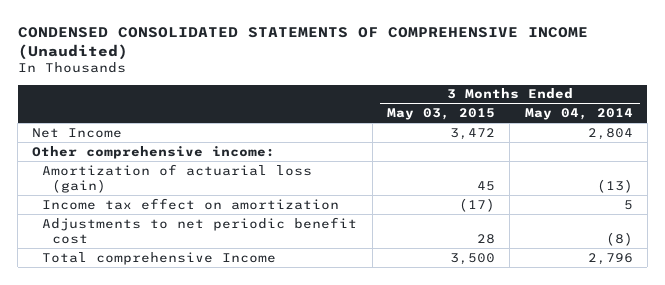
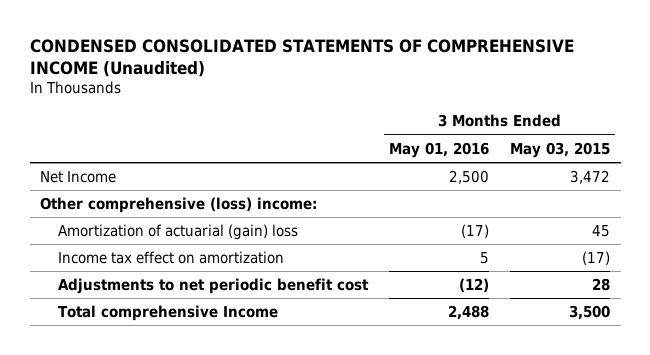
- | 3 Months Ended May 03, 2015 | 3 Months Ended May 04, 2014
+ | 3 Months Ended May 01, 2016 | 3 Months Ended May 03, 2015
- Other comprehensive income:
- Amortization of actuarial loss (gain) | 45 | (13)
+ Other comprehensive (loss) income:
+ Amortization of actuarial (gain) loss | (17) | 45

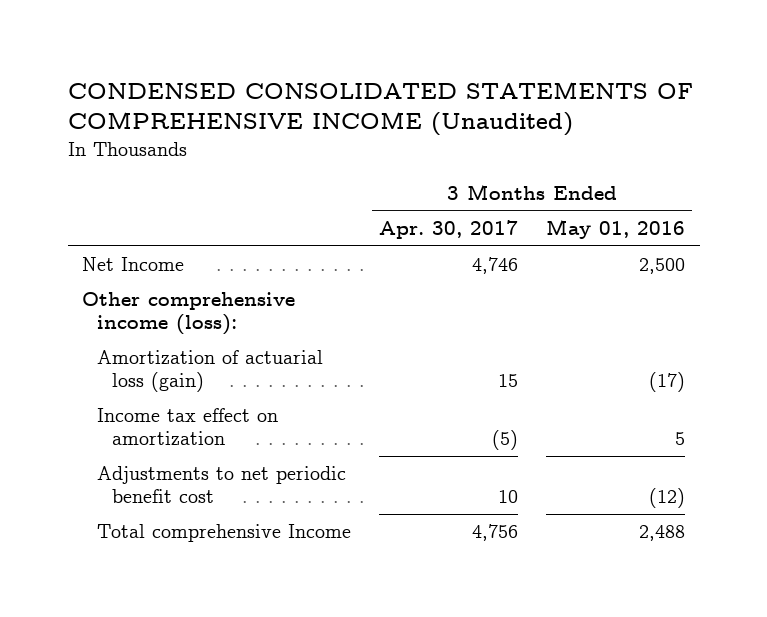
- | 3 Months Ended May 01, 2016 | 3 Months Ended May 03, 2015
+ | 3 Months Ended Apr. 30, 2017 | 3 Months Ended May 01, 2016
- Other comprehensive (loss) income:
- Amortization of actuarial (gain) loss | (17) | 45
+ Other comprehensive income (loss):
+ Amortization of actuarial loss (gain) | 15 | (17)

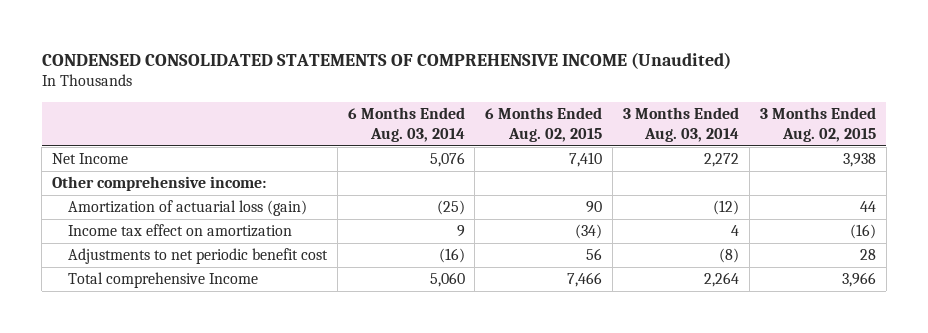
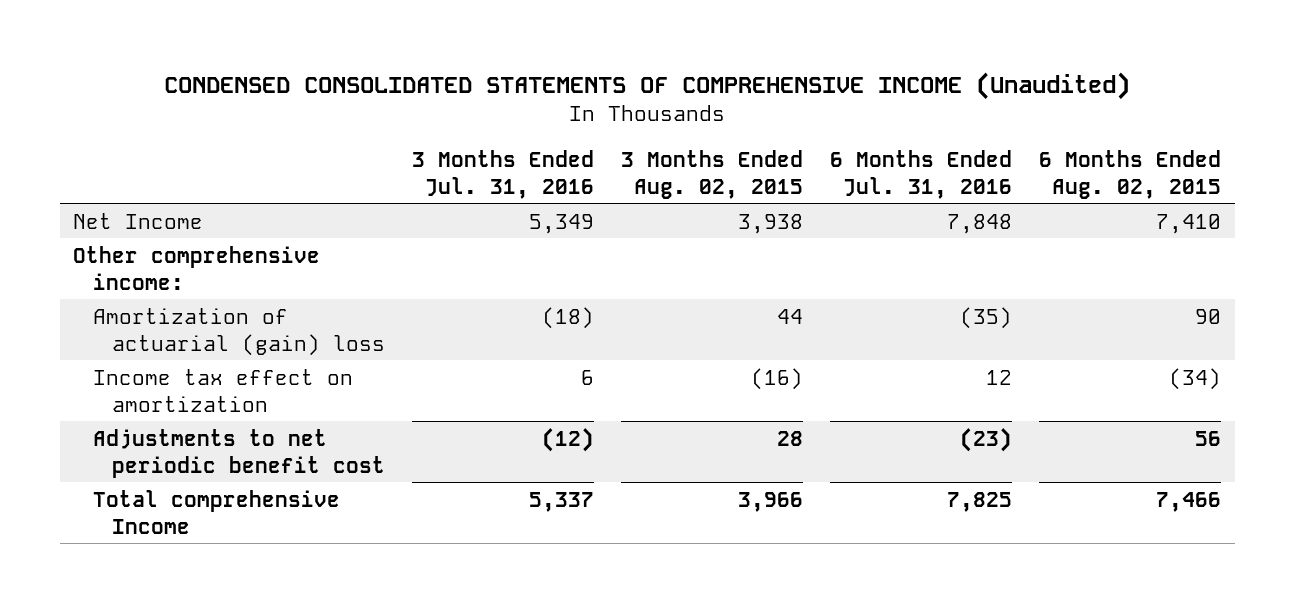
- | 6 Months Ended Aug. 03, 2014 | 6 Months Ended Aug. 02, 2015 | 3 Months Ended Aug. 03, 2014 | 3 Months Ended Aug. 02, 2015
+ | 3 Months Ended Jul. 31, 2016 | 3 Months Ended Aug. 02, 2015 | 6 Months Ended Jul. 31, 2016 | 6 Months Ended Aug. 02, 2015
- Amortization of actuarial loss (gain) | (25) | 90 | (12) | 44
+ Amortization of actuarial (gain) loss | (18) | 44 | (35) | 90

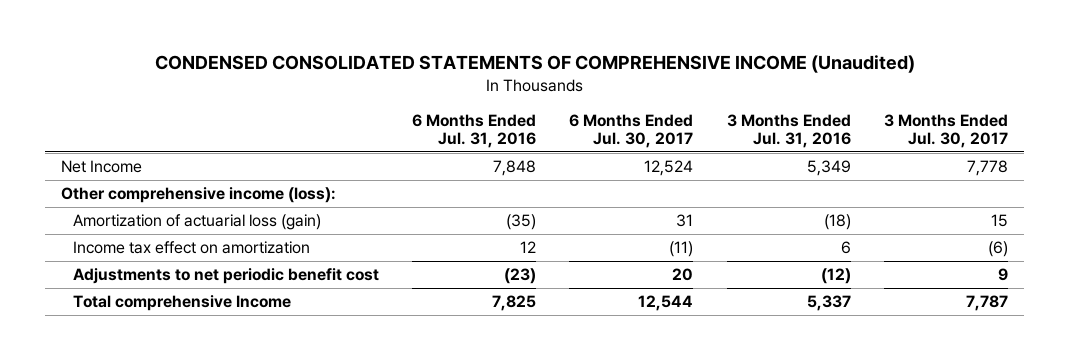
- | 3 Months Ended Jul. 31, 2016 | 3 Months Ended Aug. 02, 2015 | 6 Months Ended Jul. 31, 2016 | 6 Months Ended Aug. 02, 2015
+ | 6 Months Ended Jul. 31, 2016 | 6 Months Ended Jul. 30, 2017 | 3 Months Ended Jul. 31, 2016 | 3 Months Ended Jul. 30, 2017
- Other comprehensive income:
- Amortization of actuarial (gain) loss | (18) | 44 | (35) | 90
+ Other comprehensive income (loss):
+ Amortization of actuarial loss (gain) | (35) | 31 | (18) | 15

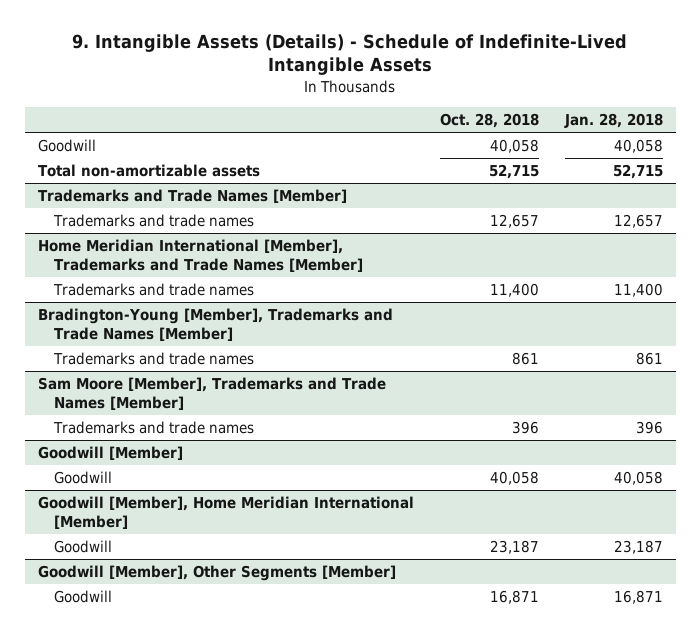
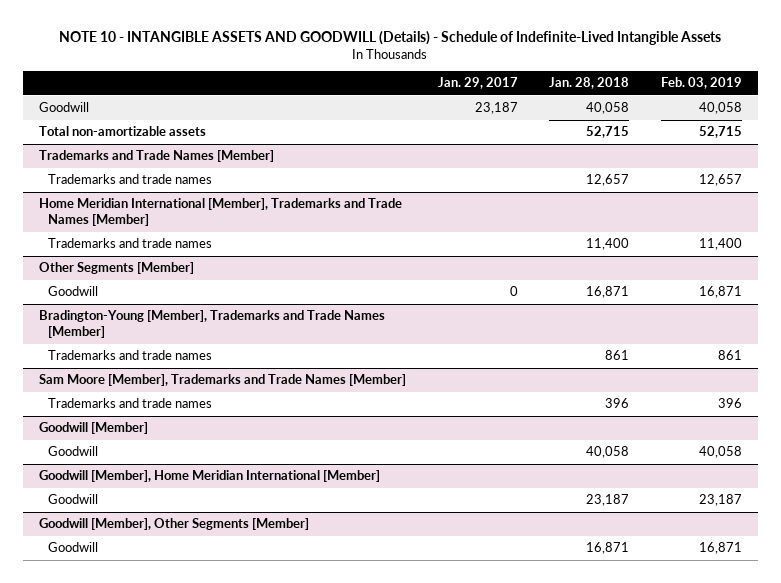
- 9. Intangible Assets (Details) - Schedule of Indefinite-Lived Intangible Assets
+ NOTE 10 - INTANGIBLE ASSETS AND GOODWILL (Details) - Schedule of Indefinite-Lived Intangible Assets
- | Oct. 28, 2018 | Jan. 28, 2018
+ | Jan. 29, 2017 | Jan. 28, 2018 | Feb. 03, 2019
+ Other Segments [Member]
+ Goodwill | 0 | 16,871 | 16,871

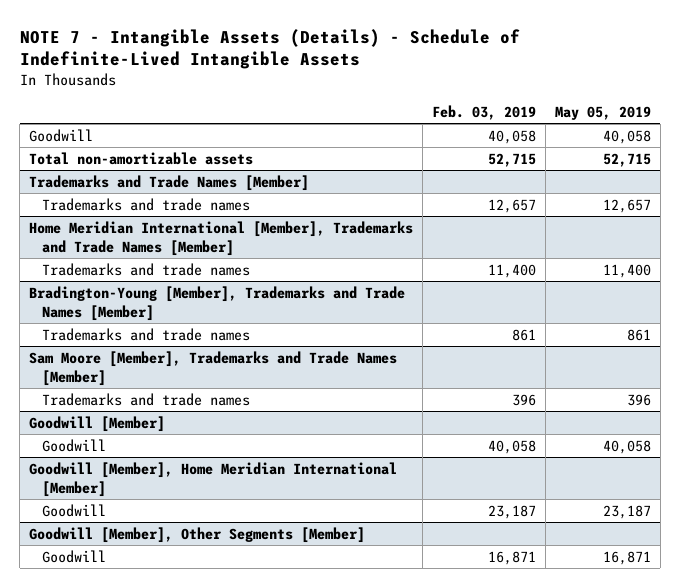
- NOTE 10 - INTANGIBLE ASSETS AND GOODWILL (Details) - Schedule of Indefinite-Lived Intangible Assets
+ NOTE 7 - Intangible Assets (Details) - Schedule of Indefinite-Lived Intangible Assets
- | Jan. 29, 2017 | Jan. 28, 2018 | Feb. 03, 2019
+ | Feb. 03, 2019 | May 05, 2019
- Other Segments [Member]
- Goodwill | 0 | 16,871 | 16,871

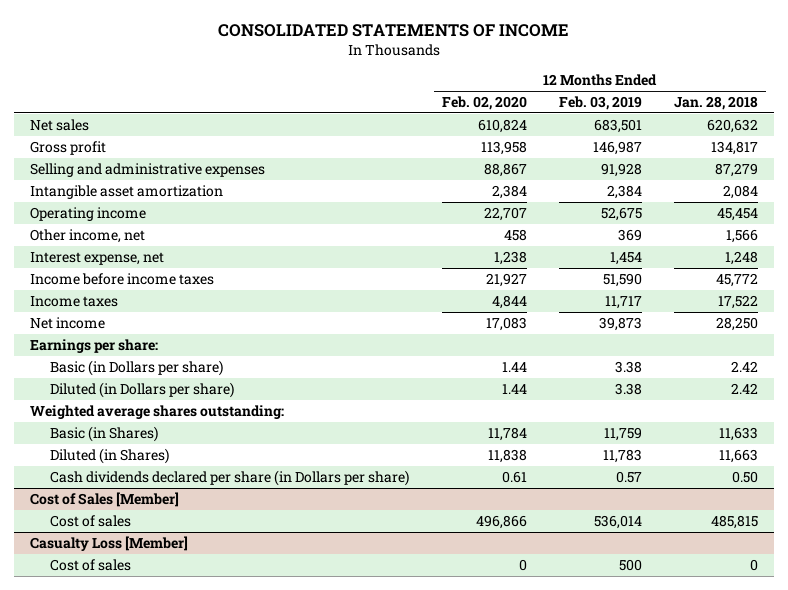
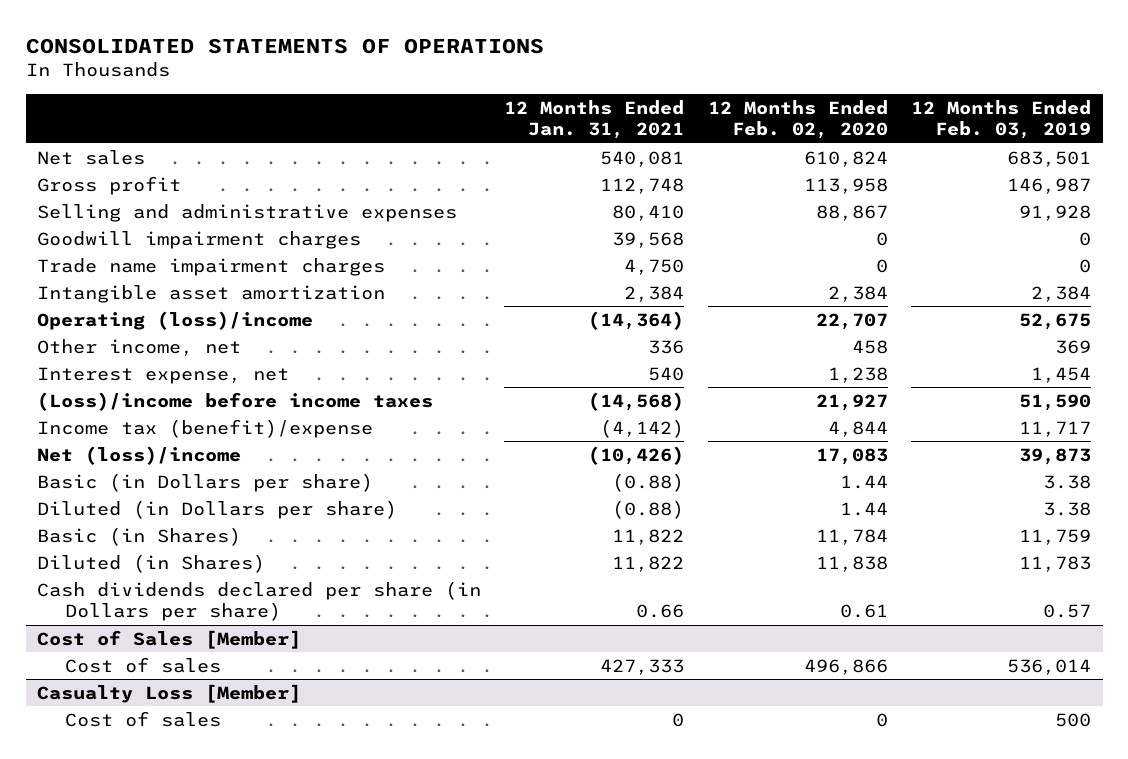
- CONSOLIDATED STATEMENTS OF INCOME
+ CONSOLIDATED STATEMENTS OF OPERATIONS
- | 12 Months Ended Feb. 02, 2020 | 12 Months Ended Feb. 03, 2019 | 12 Months Ended Jan. 28, 2018
+ | 12 Months Ended Jan. 31, 2021 | 12 Months Ended Feb. 02, 2020 | 12 Months Ended Feb. 03, 2019
+ Goodwill impairment charges | 39,568 | 0 | 0
+ Trade name impairment charges | 4,750 | 0 | 0
- Operating income | 22,707 | 52,675 | 45,454
+ Operating (loss)/income | (14,364) | 22,707 | 52,675
- Income before income taxes | 21,927 | 51,590 | 45,772
- Income taxes | 4,844 | 11,717 | 17,522
- Net income | 17,083 | 39,873 | 28,250
- Earnings per share:
+ (Loss)/income before income taxes | (14,568) | 21,927 | 51,590
+ Income tax (benefit)/expense | (4,142) | 4,844 | 11,717
+ Net (loss)/income | (10,426) | 17,083 | 39,873
- Weighted average shares outstanding:

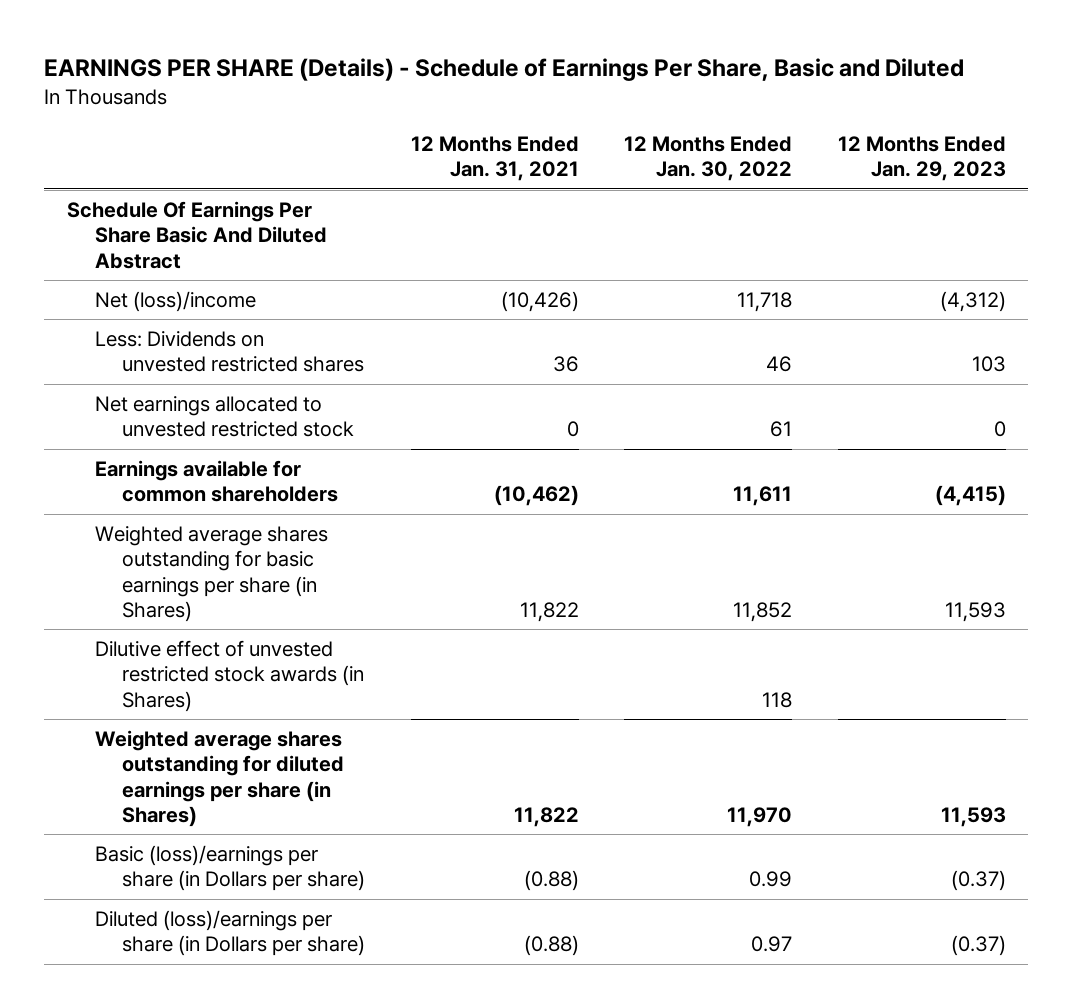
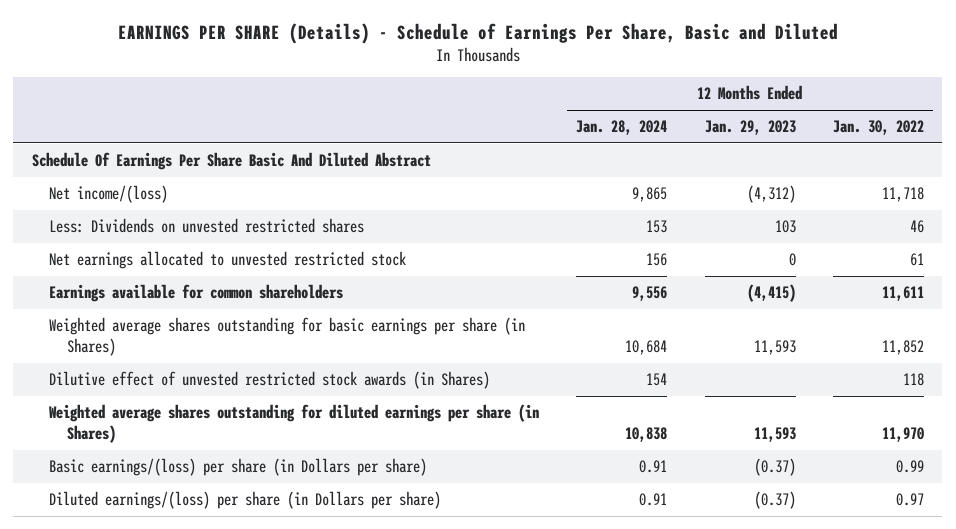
- | 12 Months Ended Jan. 31, 2021 | 12 Months Ended Jan. 30, 2022 | 12 Months Ended Jan. 29, 2023
+ | 12 Months Ended Jan. 28, 2024 | 12 Months Ended Jan. 29, 2023 | 12 Months Ended Jan. 30, 2022
- Net (loss)/income | (10,426) | 11,718 | (4,312)
+ Net income/(loss) | 9,865 | (4,312) | 11,718
- Basic (loss)/earnings per share (in Dollars per share) | (0.88) | 0.99 | (0.37)
- Diluted (loss)/earnings per share (in Dollars per share) | (0.88) | 0.97 | (0.37)
+ Basic earnings/(loss) per share (in Dollars per share) | 0.91 | (0.37) | 0.99
+ Diluted earnings/(loss) per share (in Dollars per share) | 0.91 | (0.37) | 0.97

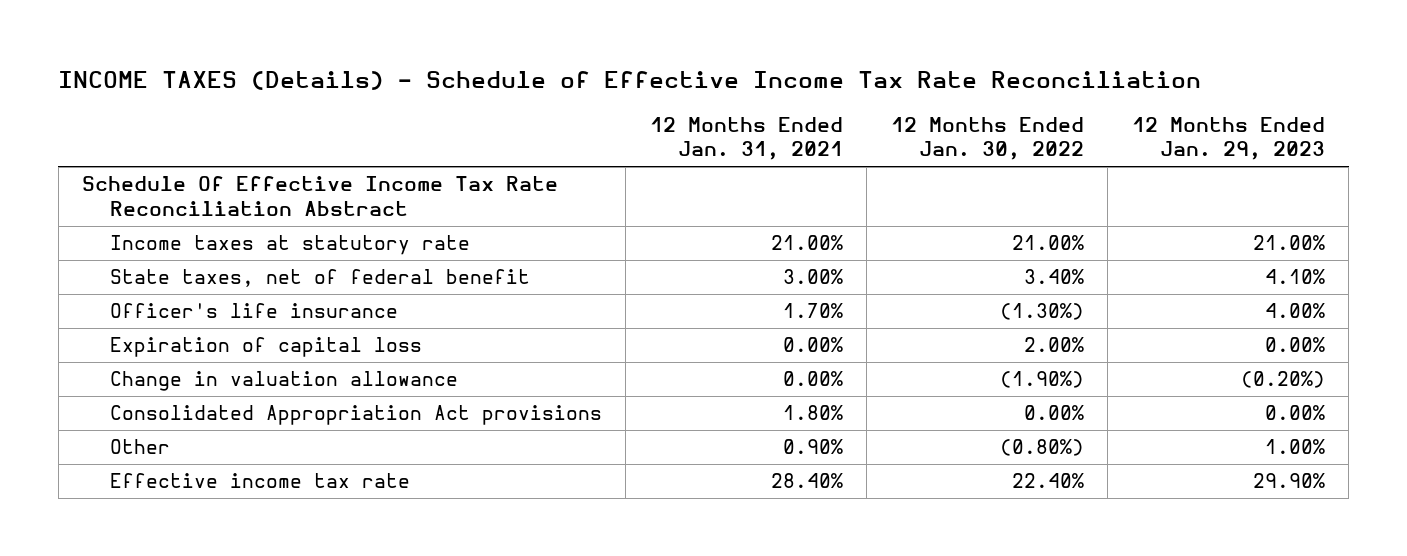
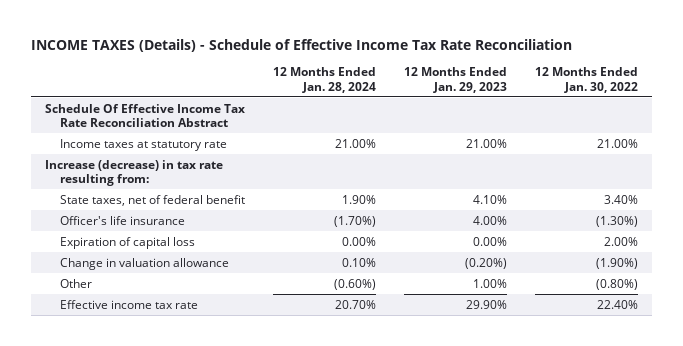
- | 12 Months Ended Jan. 31, 2021 | 12 Months Ended Jan. 30, 2022 | 12 Months Ended Jan. 29, 2023
+ | 12 Months Ended Jan. 28, 2024 | 12 Months Ended Jan. 29, 2023 | 12 Months Ended Jan. 30, 2022
+ Increase (decrease) in tax rate resulting from:
- Consolidated Appropriation Act provisions | 1.80% | 0.00% | 0.00%

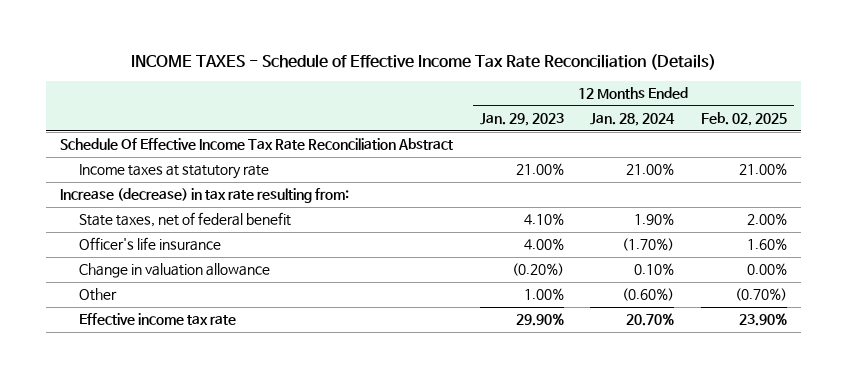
- INCOME TAXES (Details) - Schedule of Effective Income Tax Rate Reconciliation
+ INCOME TAXES - Schedule of Effective Income Tax Rate Reconciliation (Details)
- | 12 Months Ended Jan. 28, 2024 | 12 Months Ended Jan. 29, 2023 | 12 Months Ended Jan. 30, 2022
+ | 12 Months Ended Jan. 29, 2023 | 12 Months Ended Jan. 28, 2024 | 12 Months Ended Feb. 02, 2025
- Expiration of capital loss | 0.00% | 0.00% | 2.00%

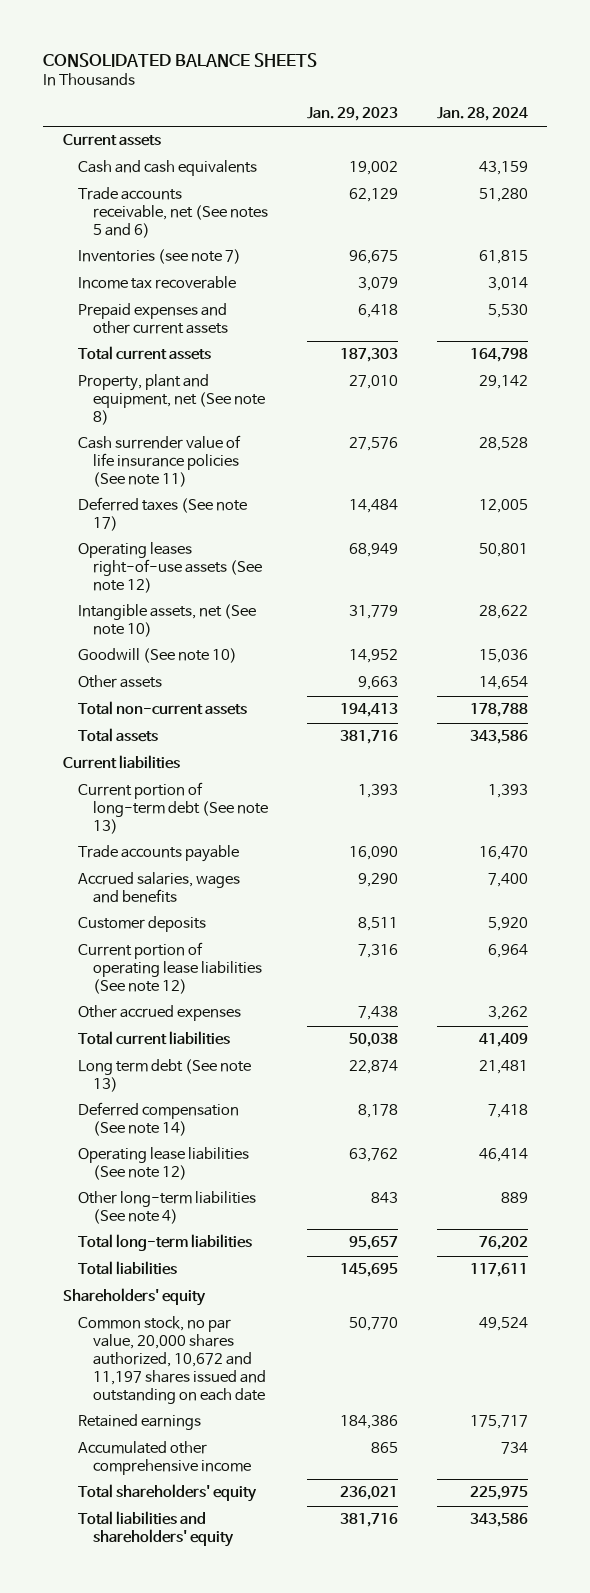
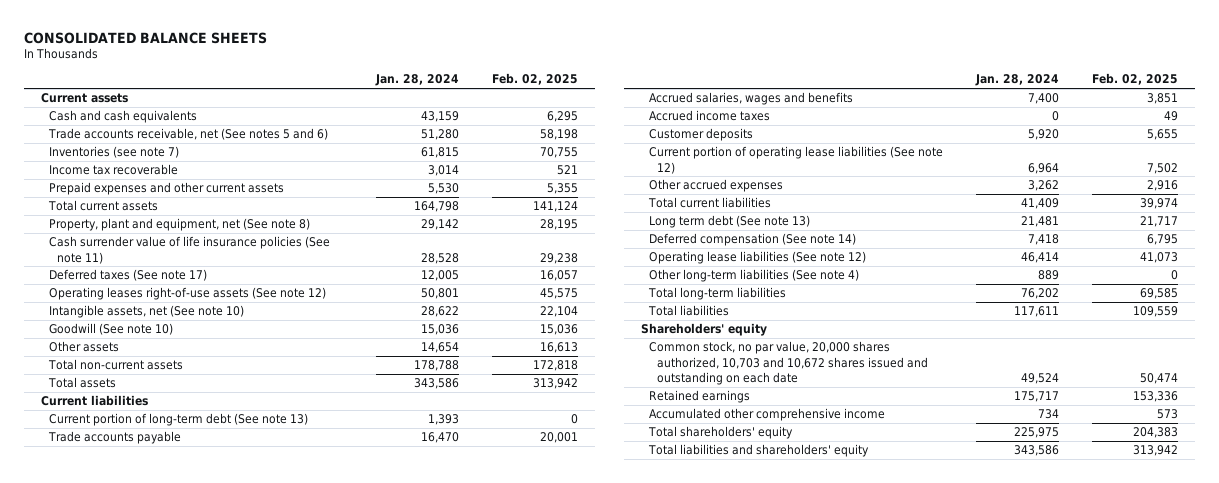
- | Jan. 29, 2023 | Jan. 28, 2024
+ | Jan. 28, 2024 | Feb. 02, 2025
+ Accrued income taxes | 0 | 49
- Common stock, no par value, 20,000 shares authorized, 10,672 and 11,197 shares issued and outstanding on each date | 50,770 | 49,524
+ Common stock, no par value, 20,000 shares authorized, 10,703 and 10,672 shares issued and outstanding on each date | 49,524 | 50,474

